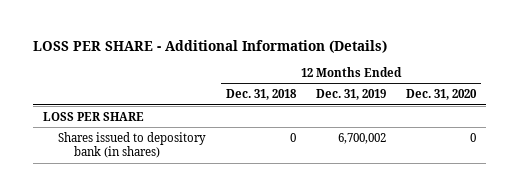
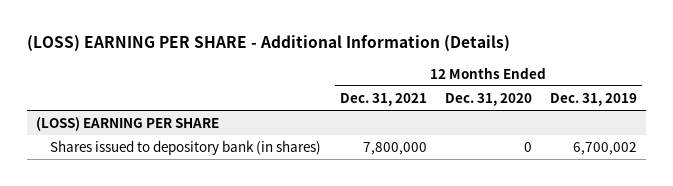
- LOSS PER SHARE - Additional Information (Details)
+ (LOSS) EARNING PER SHARE - Additional Information (Details)
- | 12 Months Ended Dec. 31, 2018 | 12 Months Ended Dec. 31, 2019 | 12 Months Ended Dec. 31, 2020
+ | 12 Months Ended Dec. 31, 2021 | 12 Months Ended Dec. 31, 2020 | 12 Months Ended Dec. 31, 2019
- LOSS PER SHARE
+ (LOSS) EARNING PER SHARE

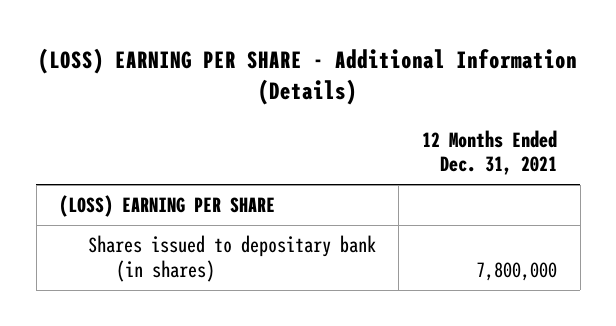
- | 12 Months Ended Dec. 31, 2021 | 12 Months Ended Dec. 31, 2020 | 12 Months Ended Dec. 31, 2019
+ | 12 Months Ended Dec. 31, 2021
- Shares issued to depository bank (in shares) | 7,800,000 | 0 | 6,700,002
+ Shares issued to depositary bank (in shares) | 7,800,000

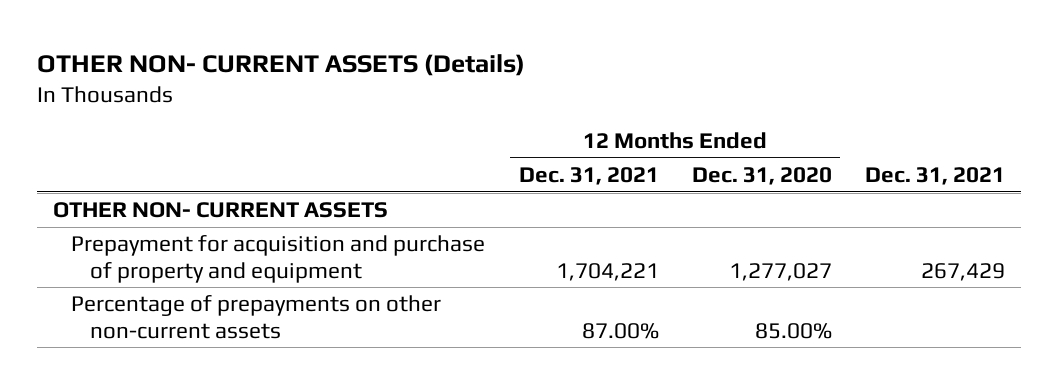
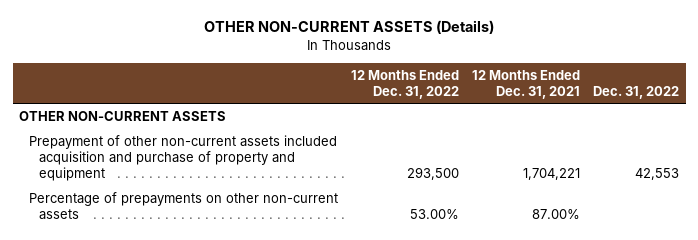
- OTHER NON- CURRENT ASSETS (Details)
+ OTHER NON-CURRENT ASSETS (Details)
- | 12 Months Ended Dec. 31, 2021 | 12 Months Ended Dec. 31, 2020 | Dec. 31, 2021
+ | 12 Months Ended Dec. 31, 2022 | 12 Months Ended Dec. 31, 2021 | Dec. 31, 2022
- OTHER NON- CURRENT ASSETS
- Prepayment for acquisition and purchase of property and equipment | 1,704,221 | 1,277,027 | 267,429
+ OTHER NON-CURRENT ASSETS
+ Prepayment of other non-current assets included acquisition and purchase of property and equipment | 293,500 | 1,704,221 | 42,553

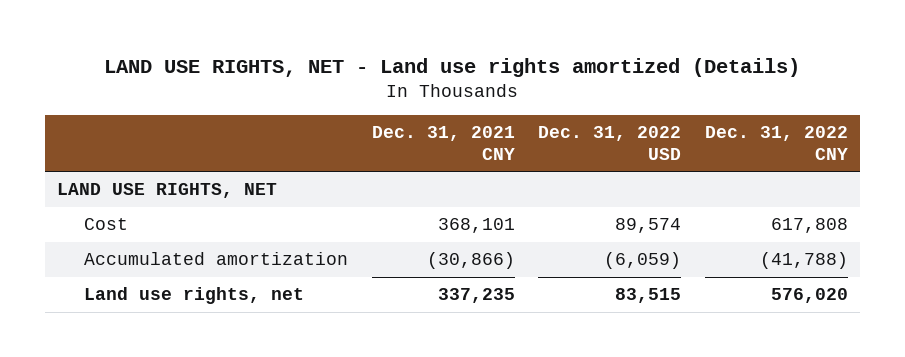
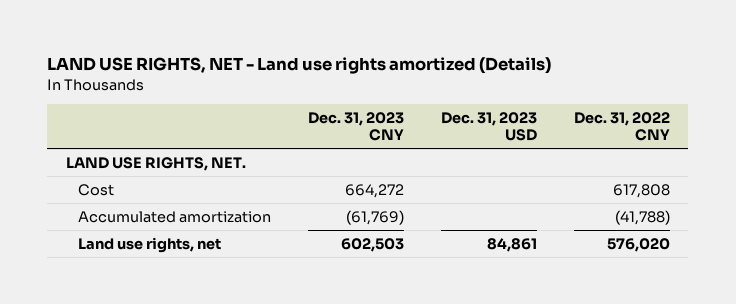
- | Dec. 31, 2021 CNY | Dec. 31, 2022 USD | Dec. 31, 2022 CNY
+ | Dec. 31, 2023 CNY | Dec. 31, 2023 USD | Dec. 31, 2022 CNY
- LAND USE RIGHTS, NET
+ LAND USE RIGHTS, NET.

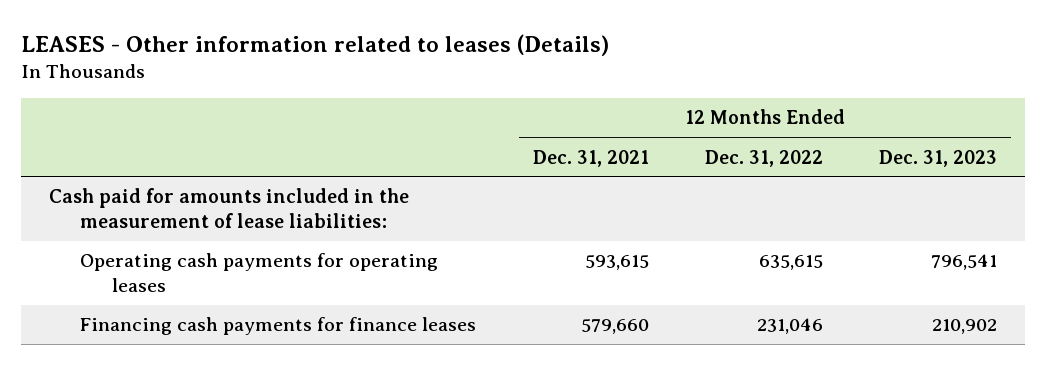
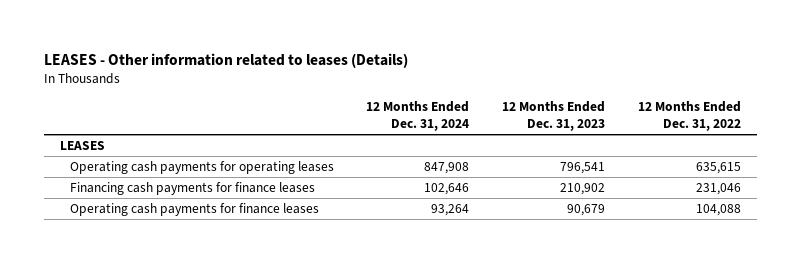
- | 12 Months Ended Dec. 31, 2021 | 12 Months Ended Dec. 31, 2022 | 12 Months Ended Dec. 31, 2023
+ | 12 Months Ended Dec. 31, 2024 | 12 Months Ended Dec. 31, 2023 | 12 Months Ended Dec. 31, 2022
- Cash paid for amounts included in the measurement of lease liabilities:
+ LEASES
+ Operating cash payments for finance leases | 93,264 | 90,679 | 104,088

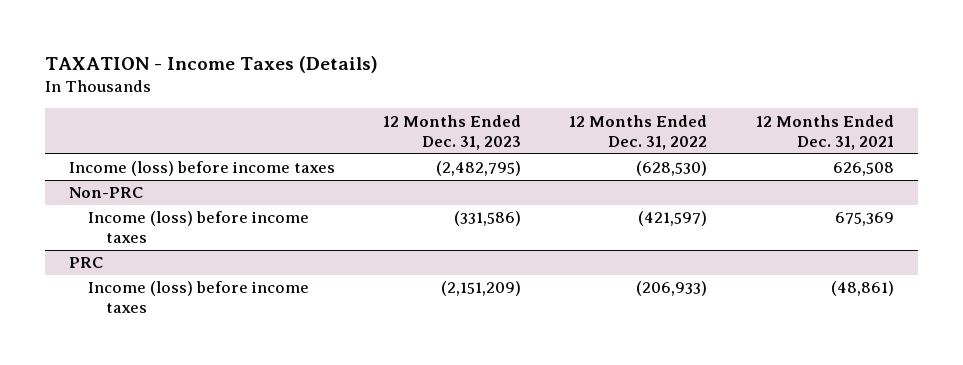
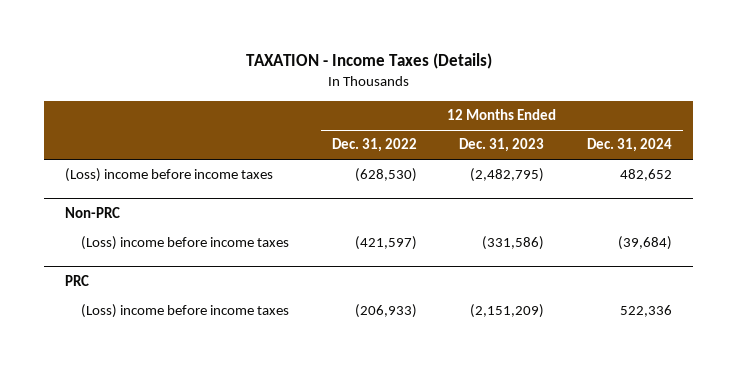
- | 12 Months Ended Dec. 31, 2023 | 12 Months Ended Dec. 31, 2022 | 12 Months Ended Dec. 31, 2021
+ | 12 Months Ended Dec. 31, 2022 | 12 Months Ended Dec. 31, 2023 | 12 Months Ended Dec. 31, 2024
- Income (loss) before income taxes | (2,482,795) | (628,530) | 626,508
+ (Loss) income before income taxes | (628,530) | (2,482,795) | 482,652
@ Non-PRC
- Income (loss) before income taxes | (331,586) | (421,597) | 675,369
+ (Loss) income before income taxes | (421,597) | (331,586) | (39,684)
@ PRC
- Income (loss) before income taxes | (2,151,209) | (206,933) | (48,861)
+ (Loss) income before income taxes | (206,933) | (2,151,209) | 522,336

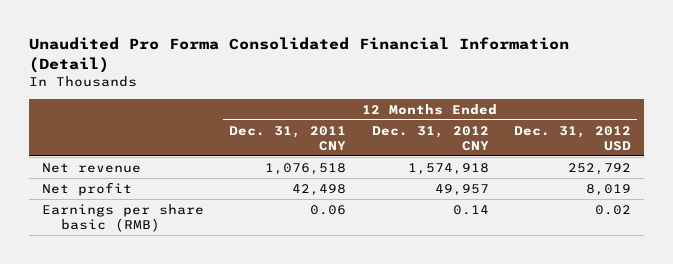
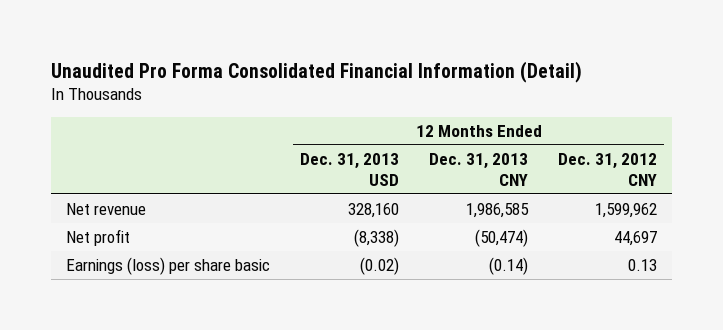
- | 12 Months Ended Dec. 31, 2011 CNY | 12 Months Ended Dec. 31, 2012 CNY | 12 Months Ended Dec. 31, 2012 USD
+ | 12 Months Ended Dec. 31, 2013 USD | 12 Months Ended Dec. 31, 2013 CNY | 12 Months Ended Dec. 31, 2012 CNY
- Net revenue | 1,076,518 | 1,574,918 | 252,792
- Net profit | 42,498 | 49,957 | 8,019
- Earnings per share basic (RMB) | 0.06 | 0.14 | 0.02
+ Net revenue | 328,160 | 1,986,585 | 1,599,962
+ Net profit | (8,338) | (50,474) | 44,697
+ Earnings (loss) per share basic | (0.02) | (0.14) | 0.13

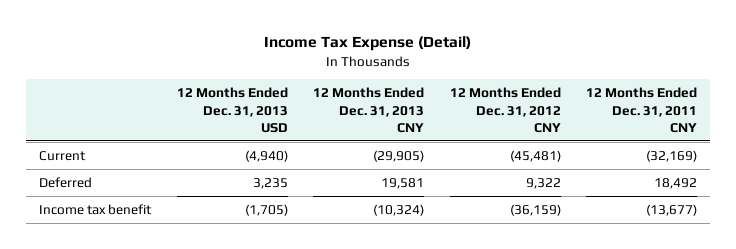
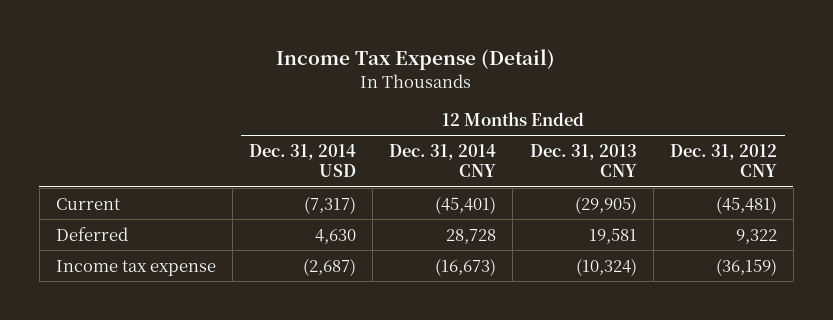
- | 12 Months Ended Dec. 31, 2013 USD | 12 Months Ended Dec. 31, 2013 CNY | 12 Months Ended Dec. 31, 2012 CNY | 12 Months Ended Dec. 31, 2011 CNY
+ | 12 Months Ended Dec. 31, 2014 USD | 12 Months Ended Dec. 31, 2014 CNY | 12 Months Ended Dec. 31, 2013 CNY | 12 Months Ended Dec. 31, 2012 CNY
- Income tax benefit | (1,705) | (10,324) | (36,159) | (13,677)
+ Income tax expense | (2,687) | (16,673) | (10,324) | (36,159)

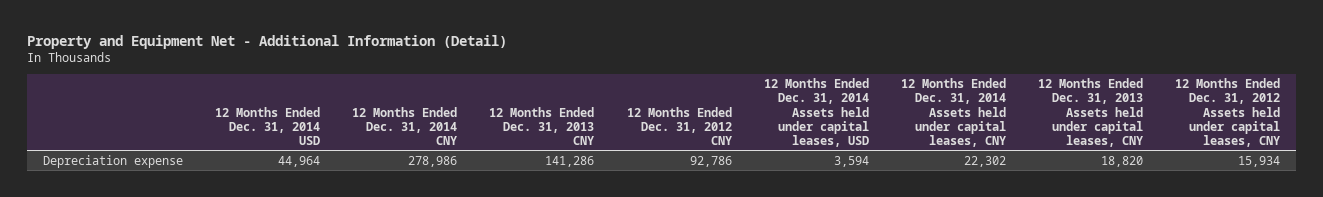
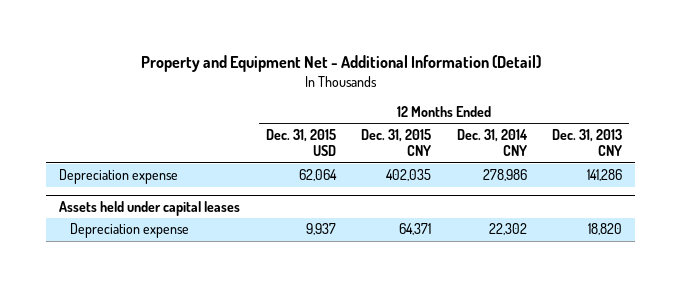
- | 12 Months Ended Dec. 31, 2014 USD | 12 Months Ended Dec. 31, 2014 CNY | 12 Months Ended Dec. 31, 2013 CNY | 12 Months Ended Dec. 31, 2012 CNY | 12 Months Ended Dec. 31, 2014 Assets held under capital leases, USD | 12 Months Ended Dec. 31, 2014 Assets held under capital leases, CNY | 12 Months Ended Dec. 31, 2013 Assets held under capital leases, CNY | 12 Months Ended Dec. 31, 2012 Assets held under capital leases, CNY
+ | 12 Months Ended Dec. 31, 2015 USD | 12 Months Ended Dec. 31, 2015 CNY | 12 Months Ended Dec. 31, 2014 CNY | 12 Months Ended Dec. 31, 2013 CNY
+ Assets held under capital leases
+ Depreciation expense | 9,937 | 64,371 | 22,302 | 18,820

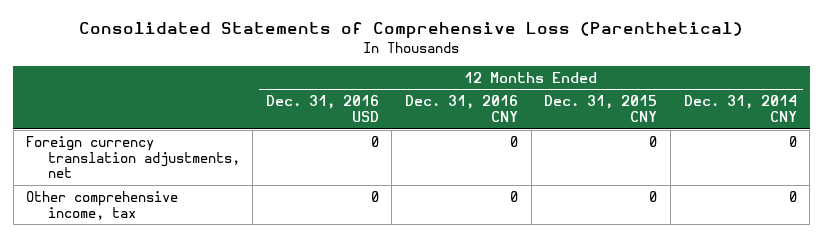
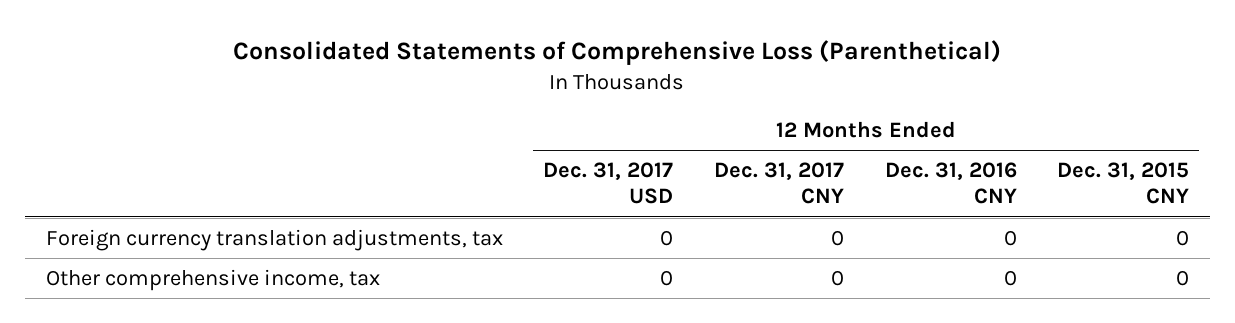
- | 12 Months Ended Dec. 31, 2016 USD | 12 Months Ended Dec. 31, 2016 CNY | 12 Months Ended Dec. 31, 2015 CNY | 12 Months Ended Dec. 31, 2014 CNY
+ | 12 Months Ended Dec. 31, 2017 USD | 12 Months Ended Dec. 31, 2017 CNY | 12 Months Ended Dec. 31, 2016 CNY | 12 Months Ended Dec. 31, 2015 CNY
- Foreign currency translation adjustments, net | 0 | 0 | 0 | 0
+ Foreign currency translation adjustments, tax | 0 | 0 | 0 | 0

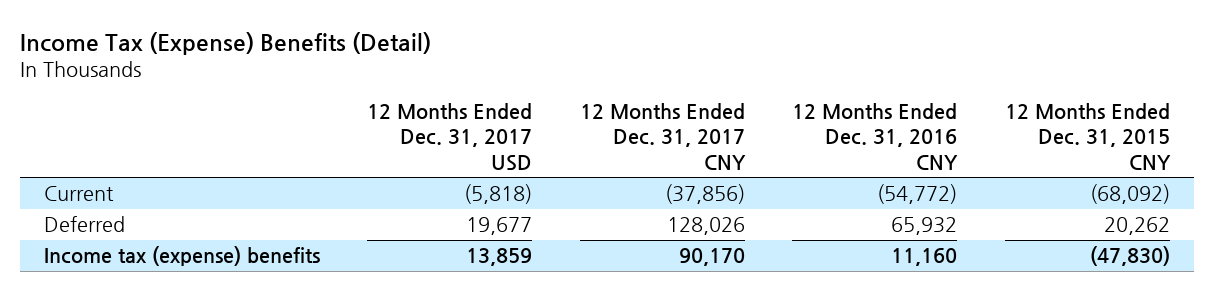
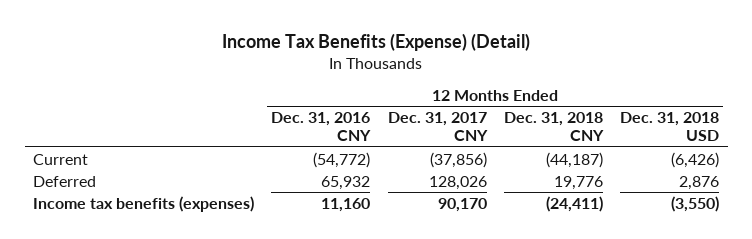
- Income Tax (Expense) Benefits (Detail)
+ Income Tax Benefits (Expense) (Detail)
- | 12 Months Ended Dec. 31, 2017 USD | 12 Months Ended Dec. 31, 2017 CNY | 12 Months Ended Dec. 31, 2016 CNY | 12 Months Ended Dec. 31, 2015 CNY
+ | 12 Months Ended Dec. 31, 2016 CNY | 12 Months Ended Dec. 31, 2017 CNY | 12 Months Ended Dec. 31, 2018 CNY | 12 Months Ended Dec. 31, 2018 USD
- Income tax (expense) benefits | 13,859 | 90,170 | 11,160 | (47,830)
+ Income tax benefits (expenses) | 11,160 | 90,170 | (24,411) | (3,550)

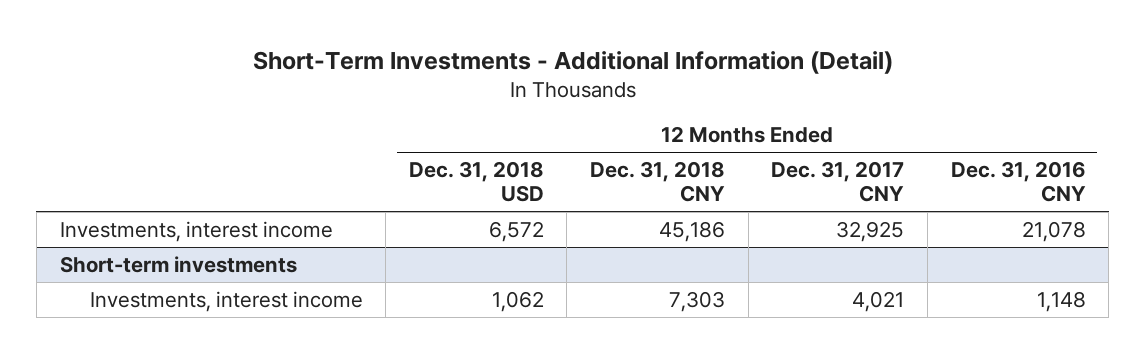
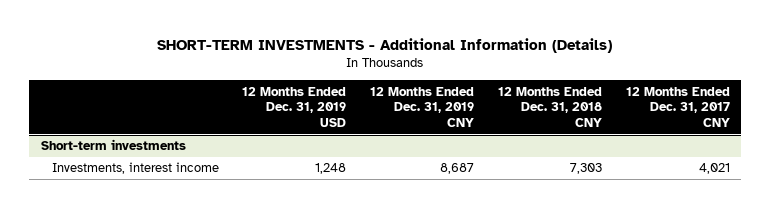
- Short-Term Investments - Additional Information (Detail)
+ SHORT-TERM INVESTMENTS - Additional Information (Details)
- | 12 Months Ended Dec. 31, 2018 USD | 12 Months Ended Dec. 31, 2018 CNY | 12 Months Ended Dec. 31, 2017 CNY | 12 Months Ended Dec. 31, 2016 CNY
+ | 12 Months Ended Dec. 31, 2019 USD | 12 Months Ended Dec. 31, 2019 CNY | 12 Months Ended Dec. 31, 2018 CNY | 12 Months Ended Dec. 31, 2017 CNY
- Investments, interest income | 6,572 | 45,186 | 32,925 | 21,078

